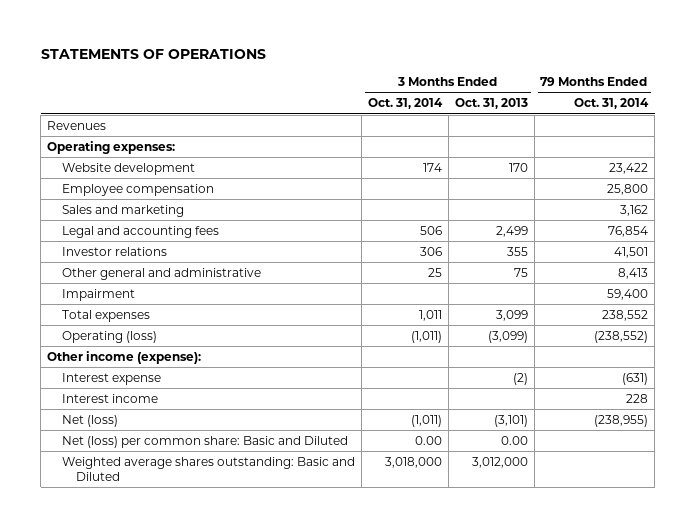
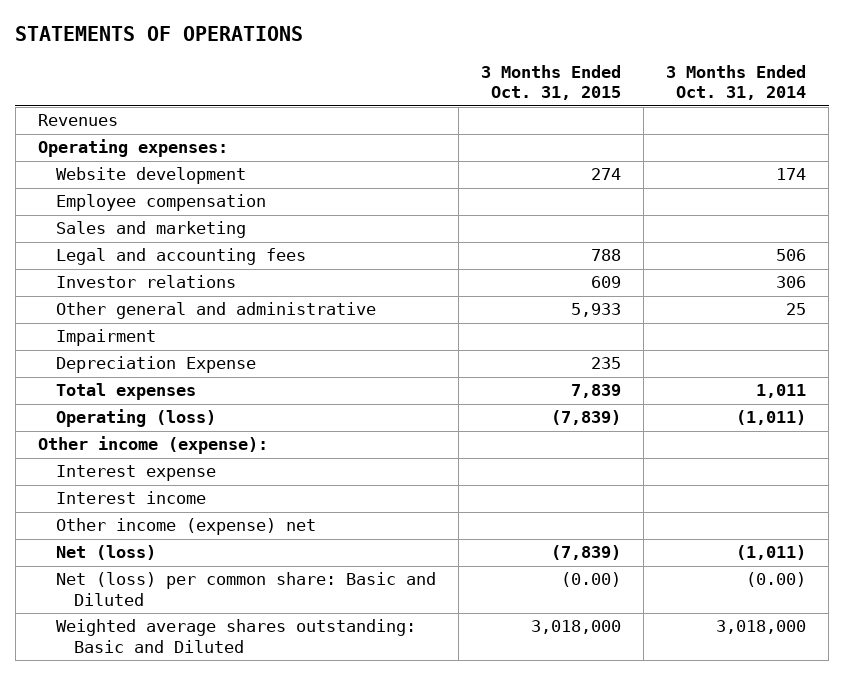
- | 3 Months Ended Oct. 31, 2014 | 3 Months Ended Oct. 31, 2013 | 79 Months Ended Oct. 31, 2014
+ | 3 Months Ended Oct. 31, 2015 | 3 Months Ended Oct. 31, 2014
+ Depreciation Expense | 235 |
+ Other income (expense) net
- Net (loss) per common share: Basic and Diluted | 0.00 | 0.00 |
+ Net (loss) per common share: Basic and Diluted | (0.00) | (0.00)

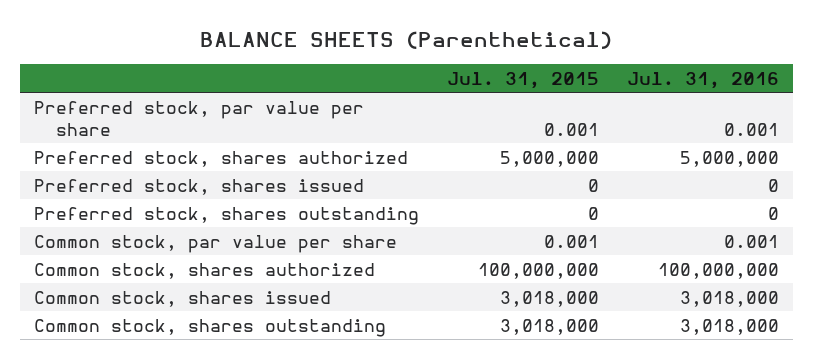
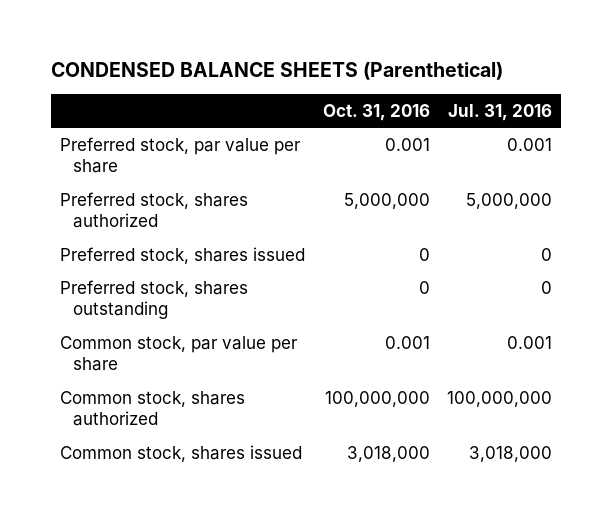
- BALANCE SHEETS (Parenthetical)
+ CONDENSED BALANCE SHEETS (Parenthetical)
- | Jul. 31, 2015 | Jul. 31, 2016
+ | Oct. 31, 2016 | Jul. 31, 2016
- Common stock, shares outstanding | 3,018,000 | 3,018,000

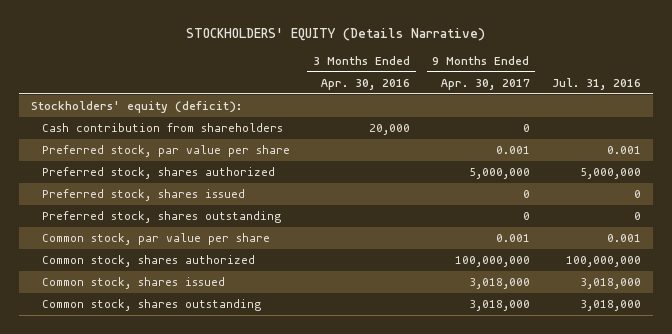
- CONDENSED BALANCE SHEETS (Parenthetical)
+ STOCKHOLDERS' EQUITY (Details Narrative)
- | Oct. 31, 2016 | Jul. 31, 2016
+ | 3 Months Ended Apr. 30, 2016 | 9 Months Ended Apr. 30, 2017 | Jul. 31, 2016
+ Stockholders' equity (deficit):
+ Cash contribution from shareholders | 20,000 | 0 |
+ Common stock, shares outstanding | | 3,018,000 | 3,018,000

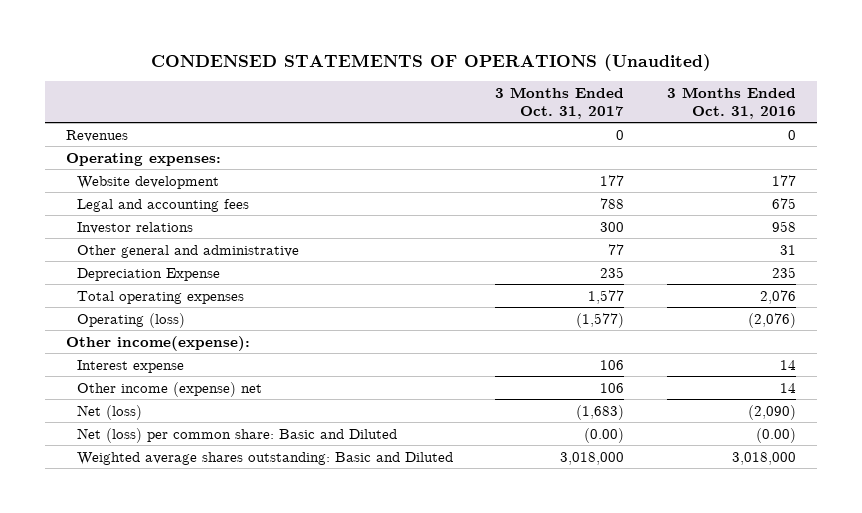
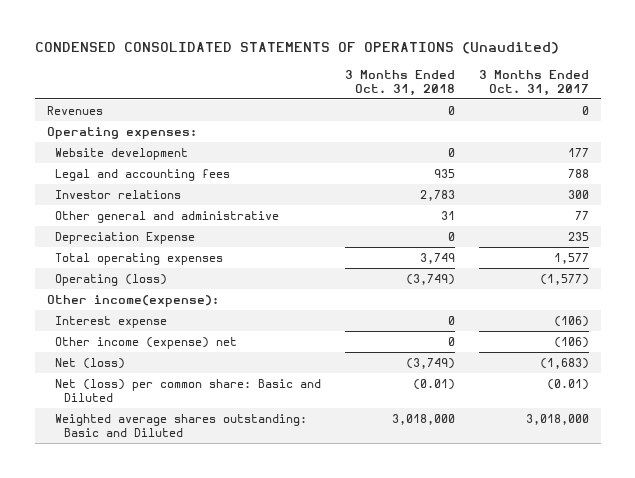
- CONDENSED STATEMENTS OF OPERATIONS (Unaudited)
+ CONDENSED CONSOLIDATED STATEMENTS OF OPERATIONS (Unaudited)
- | 3 Months Ended Oct. 31, 2017 | 3 Months Ended Oct. 31, 2016
+ | 3 Months Ended Oct. 31, 2018 | 3 Months Ended Oct. 31, 2017
- Interest expense | 106 | 14
- Other income (expense) net | 106 | 14
+ Interest expense | 0 | (106)
+ Other income (expense) net | 0 | (106)
- Net (loss) per common share: Basic and Diluted | (0.00) | (0.00)
+ Net (loss) per common share: Basic and Diluted | (0.01) | (0.01)

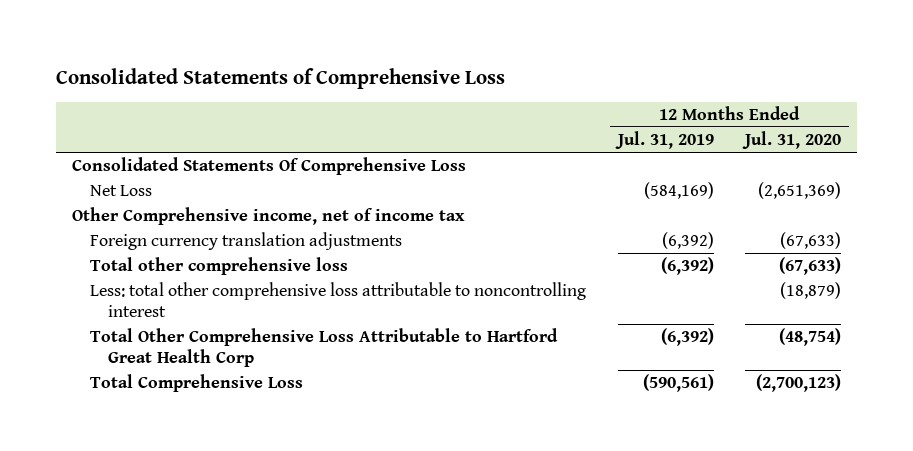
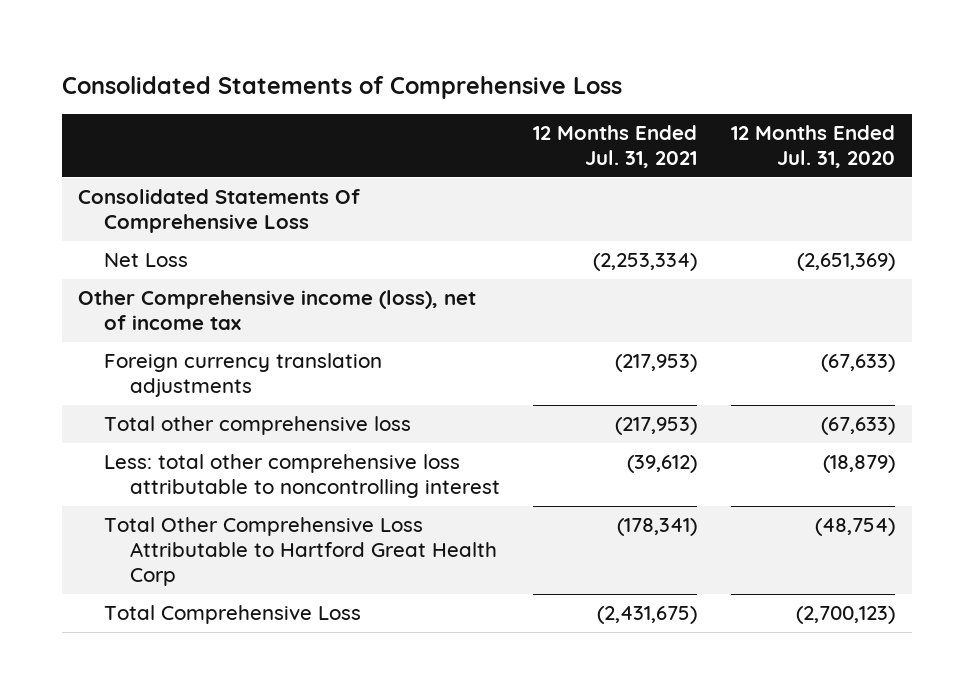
- | 12 Months Ended Jul. 31, 2019 | 12 Months Ended Jul. 31, 2020
+ | 12 Months Ended Jul. 31, 2021 | 12 Months Ended Jul. 31, 2020
- Other Comprehensive income, net of income tax
+ Other Comprehensive income (loss), net of income tax

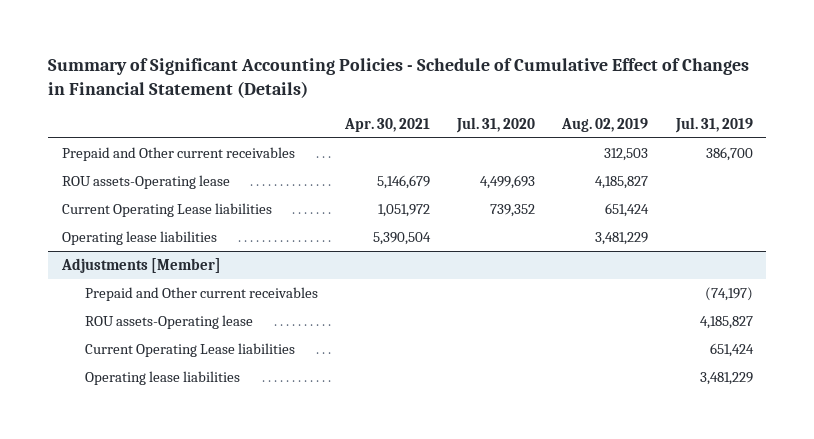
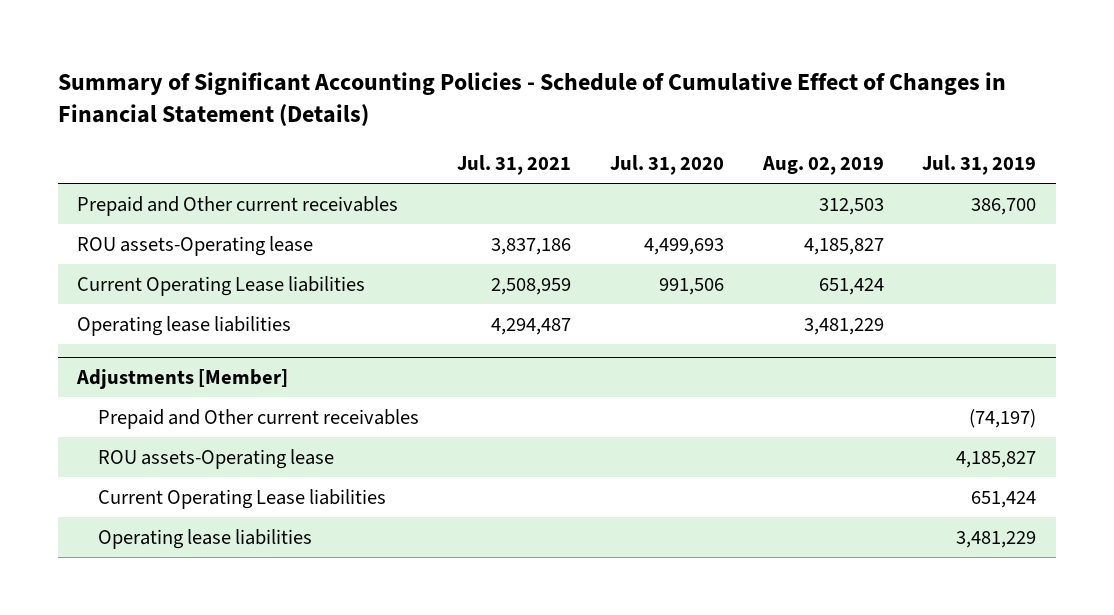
- | Apr. 30, 2021 | Jul. 31, 2020 | Aug. 02, 2019 | Jul. 31, 2019
+ | Jul. 31, 2021 | Jul. 31, 2020 | Aug. 02, 2019 | Jul. 31, 2019
- Current Operating Lease liabilities | 1,051,972 | 739,352 | 651,424 |
+ Current Operating Lease liabilities | 2,508,959 | 991,506 | 651,424 |

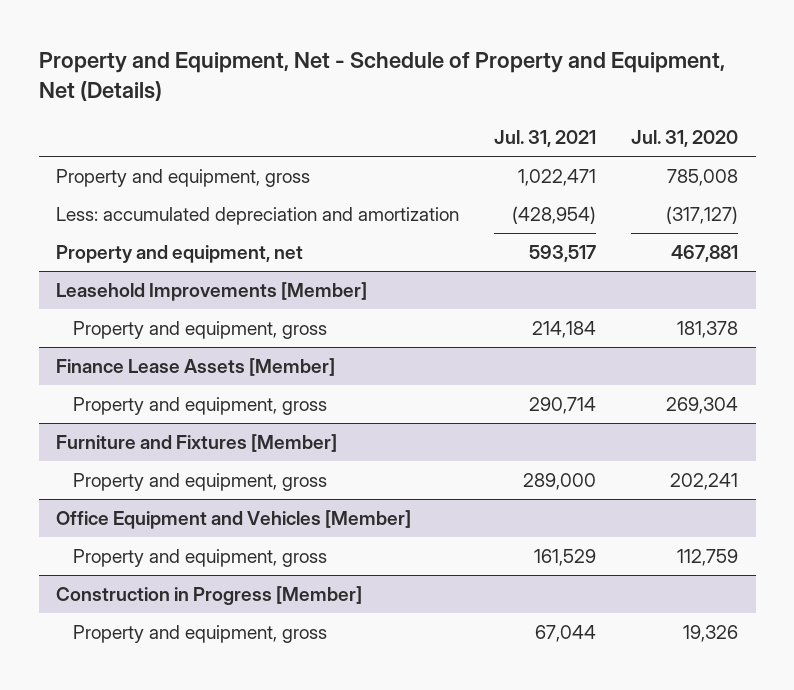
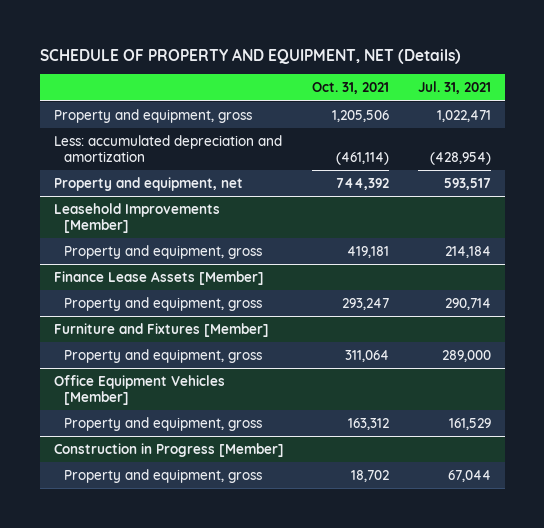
- Property and Equipment, Net - Schedule of Property and Equipment, Net (Details)
+ SCHEDULE OF PROPERTY AND EQUIPMENT, NET (Details)
- | Jul. 31, 2021 | Jul. 31, 2020
+ | Oct. 31, 2021 | Jul. 31, 2021
- Office Equipment and Vehicles [Member]
+ Office Equipment Vehicles [Member]

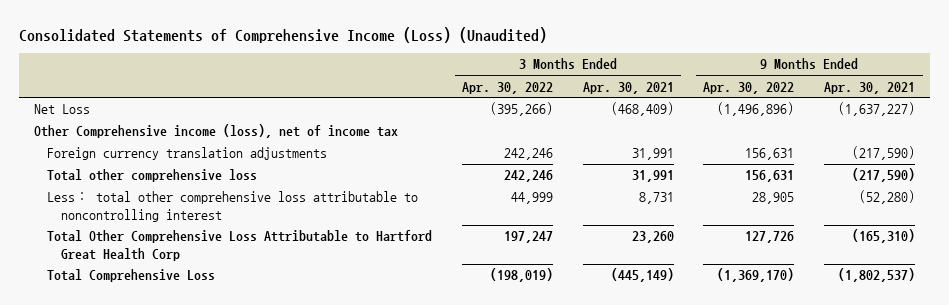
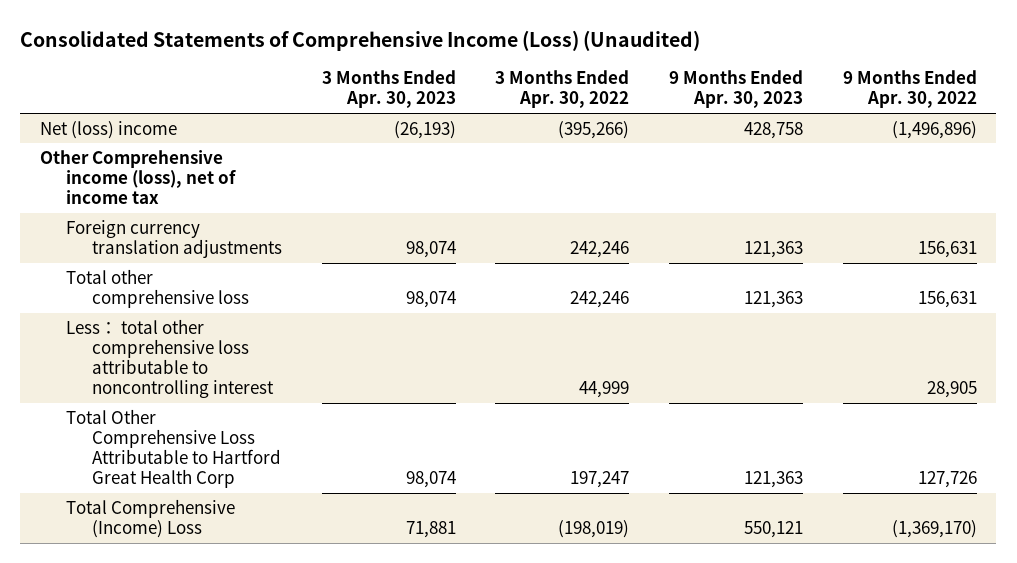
- | 3 Months Ended Apr. 30, 2022 | 3 Months Ended Apr. 30, 2021 | 9 Months Ended Apr. 30, 2022 | 9 Months Ended Apr. 30, 2021
+ | 3 Months Ended Apr. 30, 2023 | 3 Months Ended Apr. 30, 2022 | 9 Months Ended Apr. 30, 2023 | 9 Months Ended Apr. 30, 2022
- Net Loss | (395,266) | (468,409) | (1,496,896) | (1,637,227)
+ Net (loss) income | (26,193) | (395,266) | 428,758 | (1,496,896)
- Total Comprehensive Loss | (198,019) | (445,149) | (1,369,170) | (1,802,537)
+ Total Comprehensive (Income) Loss | 71,881 | (198,019) | 550,121 | (1,369,170)

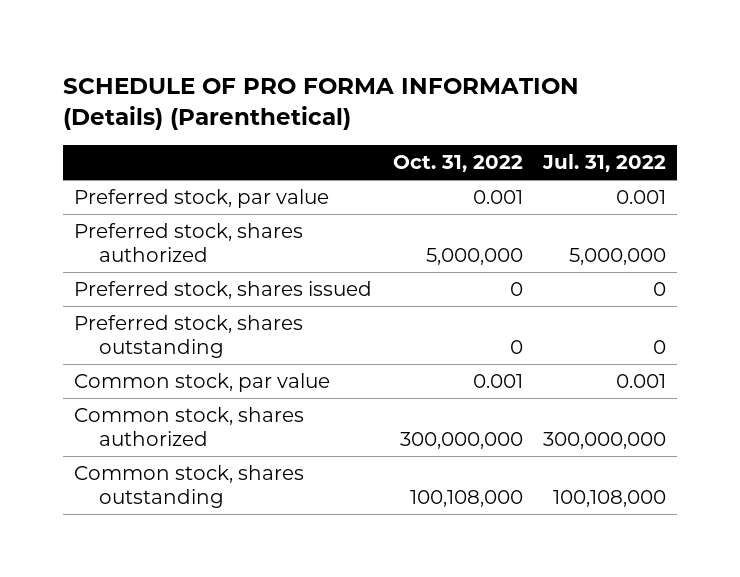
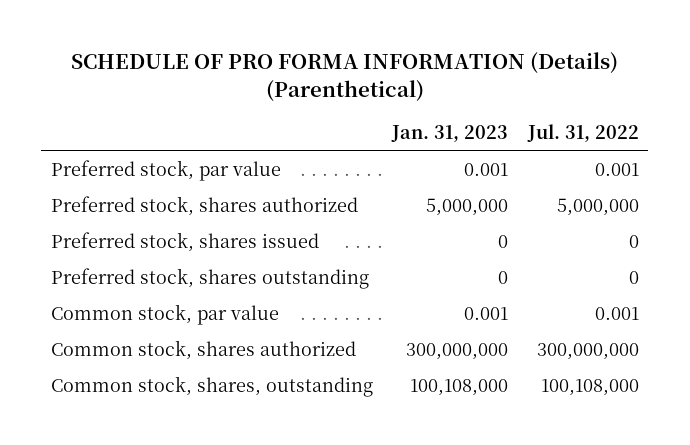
- | Oct. 31, 2022 | Jul. 31, 2022
+ | Jan. 31, 2023 | Jul. 31, 2022
- Common stock, shares outstanding | 100,108,000 | 100,108,000
+ Common stock, shares, outstanding | 100,108,000 | 100,108,000

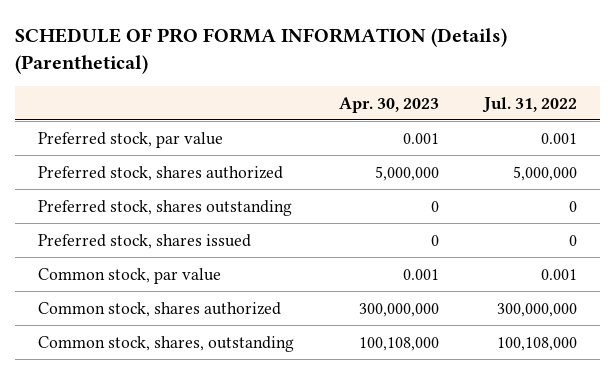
- | Jan. 31, 2023 | Jul. 31, 2022
+ | Apr. 30, 2023 | Jul. 31, 2022
moved down: Preferred stock, shares issued | 0 | 0

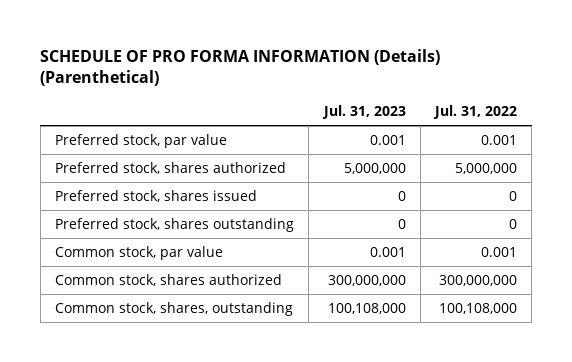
- | Apr. 30, 2023 | Jul. 31, 2022
+ | Jul. 31, 2023 | Jul. 31, 2022
moved down: Preferred stock, shares outstanding | 0 | 0

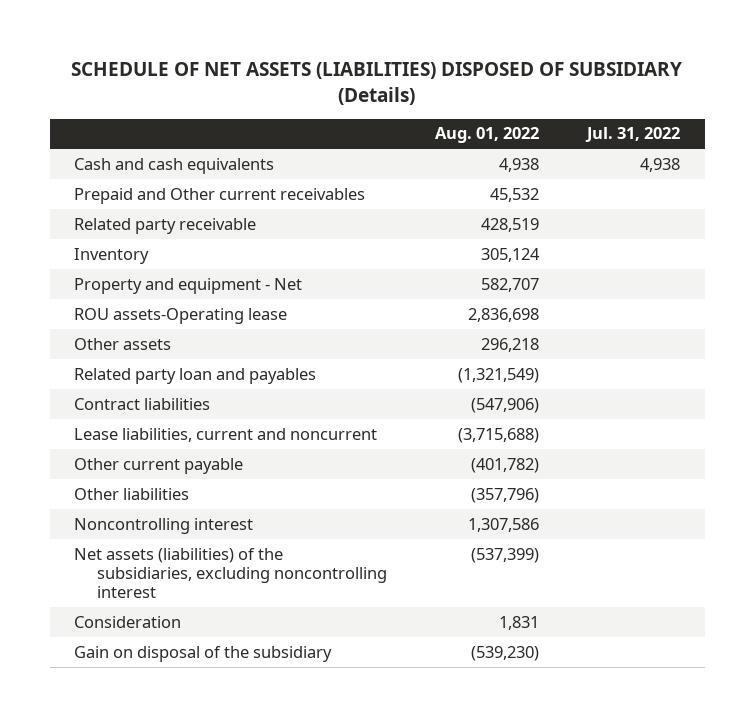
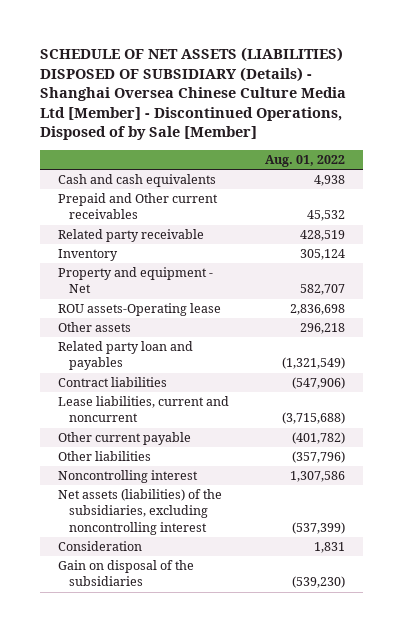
- SCHEDULE OF NET ASSETS (LIABILITIES) DISPOSED OF SUBSIDIARY (Details)
+ SCHEDULE OF NET ASSETS (LIABILITIES) DISPOSED OF SUBSIDIARY (Details) - Shanghai Oversea Chinese Culture Media Ltd [Member] - Discontinued Operations, Disposed of by Sale [Member]
- | Aug. 01, 2022 | Jul. 31, 2022
+ | Aug. 01, 2022
- Gain on disposal of the subsidiary | (539,230) |
+ Gain on disposal of the subsidiaries | (539,230)

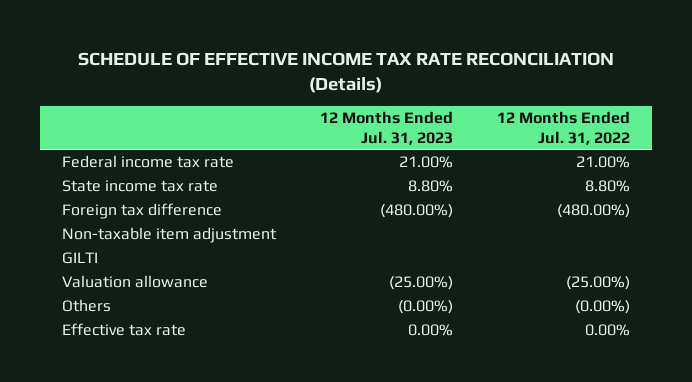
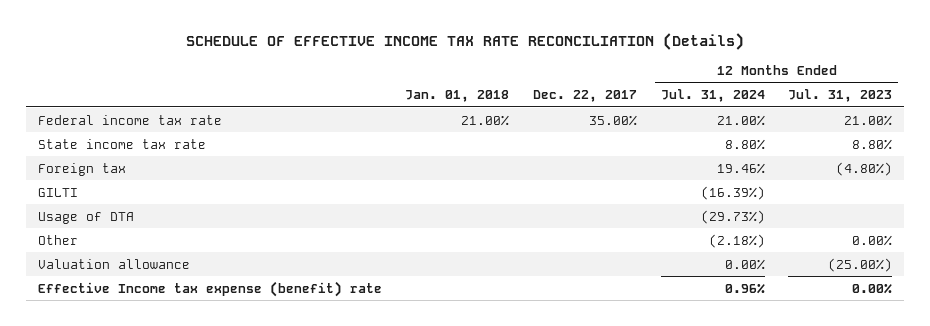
- | 12 Months Ended Jul. 31, 2023 | 12 Months Ended Jul. 31, 2022
+ | Jan. 01, 2018 | Dec. 22, 2017 | 12 Months Ended Jul. 31, 2024 | 12 Months Ended Jul. 31, 2023
- Foreign tax difference | (480.00%) | (480.00%)
- Non-taxable item adjustment
+ Foreign tax | | | 19.46% | (4.80%)
+ Usage of DTA | | | (29.73%) |
+ Other | | | (2.18%) | 0.00%
- Others | (0.00%) | (0.00%)
- Effective tax rate | 0.00% | 0.00%
+ Effective Income tax expense (benefit) rate | | | 0.96% | 0.00%

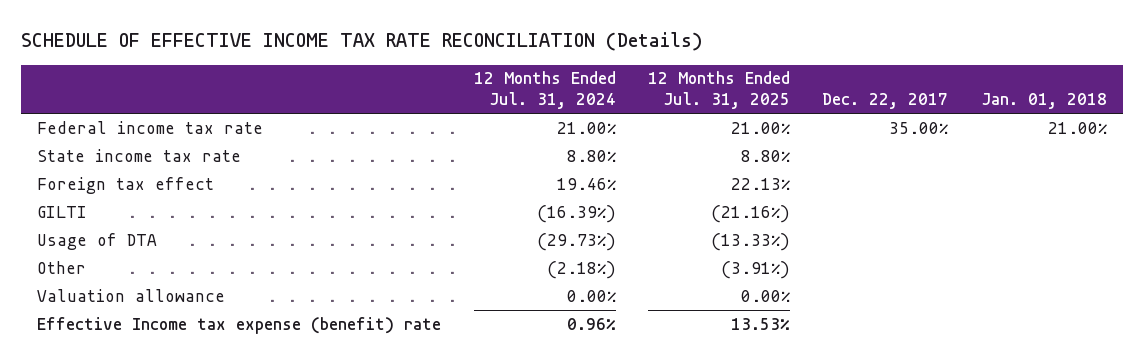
- | Jan. 01, 2018 | Dec. 22, 2017 | 12 Months Ended Jul. 31, 2024 | 12 Months Ended Jul. 31, 2023
+ | 12 Months Ended Jul. 31, 2024 | 12 Months Ended Jul. 31, 2025 | Dec. 22, 2017 | Jan. 01, 2018
- Foreign tax | | | 19.46% | (4.80%)
+ Foreign tax effect | 19.46% | 22.13% | |

